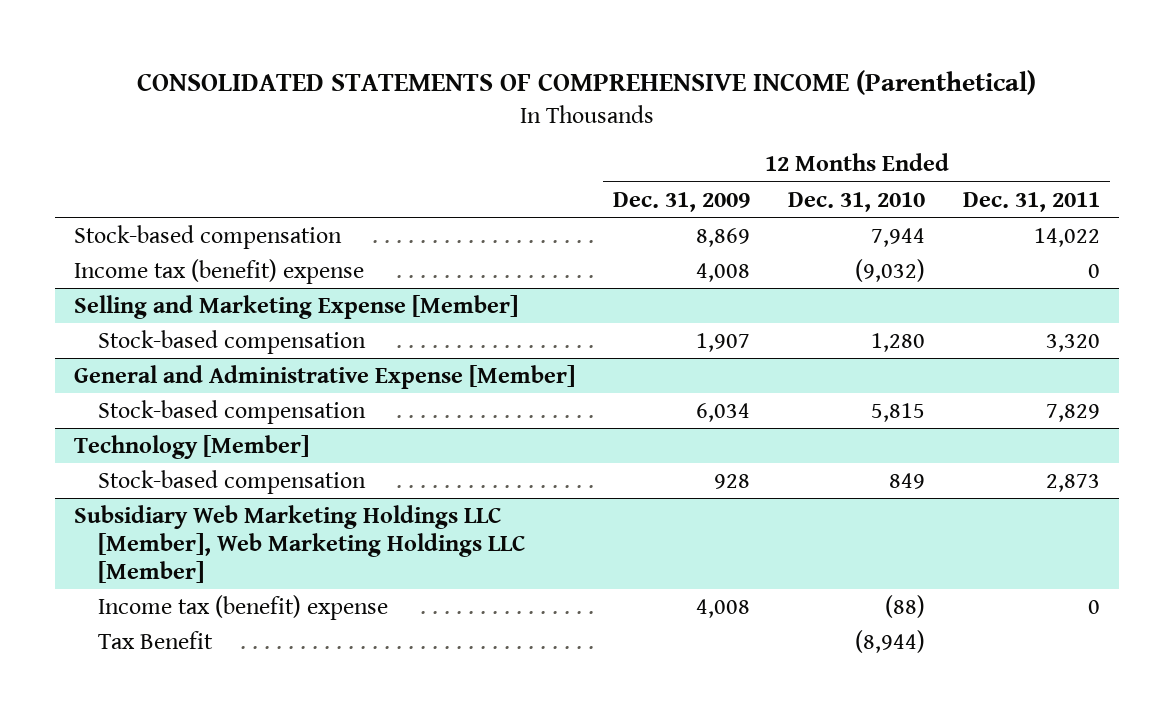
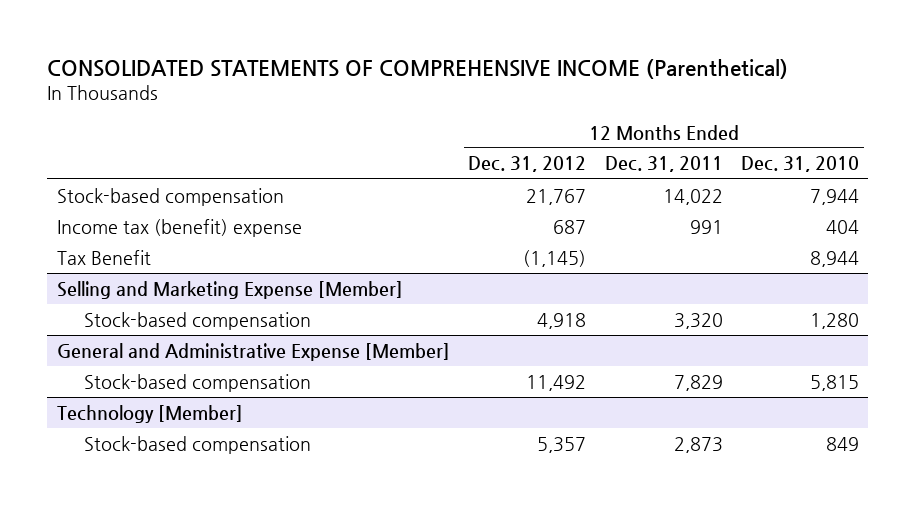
- | 12 Months Ended Dec. 31, 2009 | 12 Months Ended Dec. 31, 2010 | 12 Months Ended Dec. 31, 2011
+ | 12 Months Ended Dec. 31, 2012 | 12 Months Ended Dec. 31, 2011 | 12 Months Ended Dec. 31, 2010
- Income tax (benefit) expense | 4,008 | (9,032) | 0
+ Income tax (benefit) expense | 687 | 991 | 404
+ Tax Benefit | (1,145) | | 8,944
- Subsidiary Web Marketing Holdings LLC [Member], Web Marketing Holdings LLC [Member]
- Income tax (benefit) expense | 4,008 | (88) | 0
- Tax Benefit | | (8,944) |

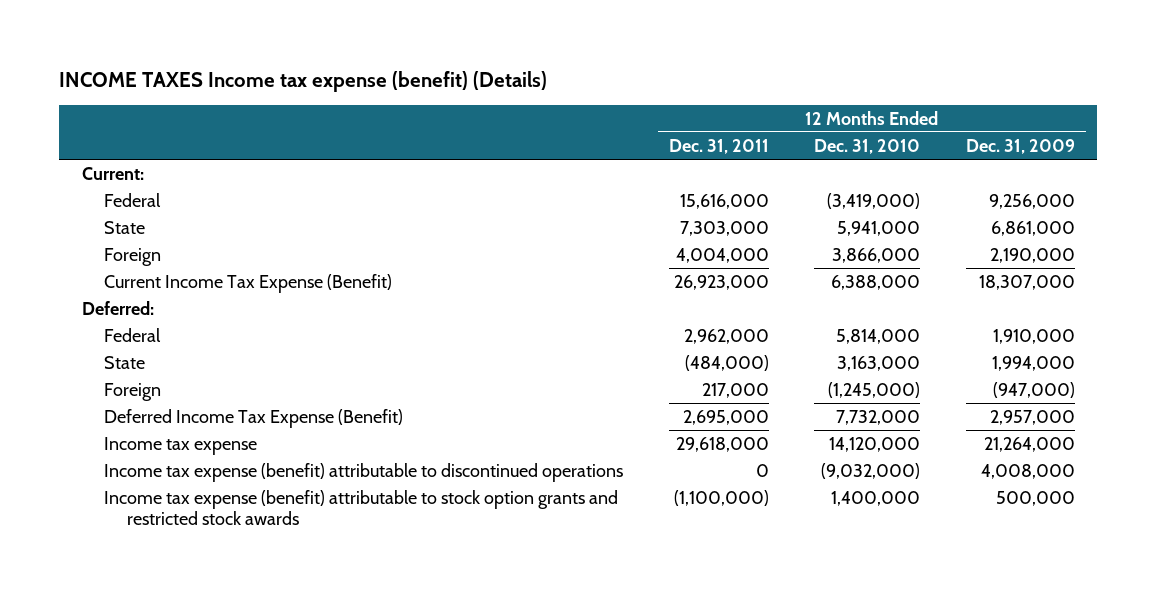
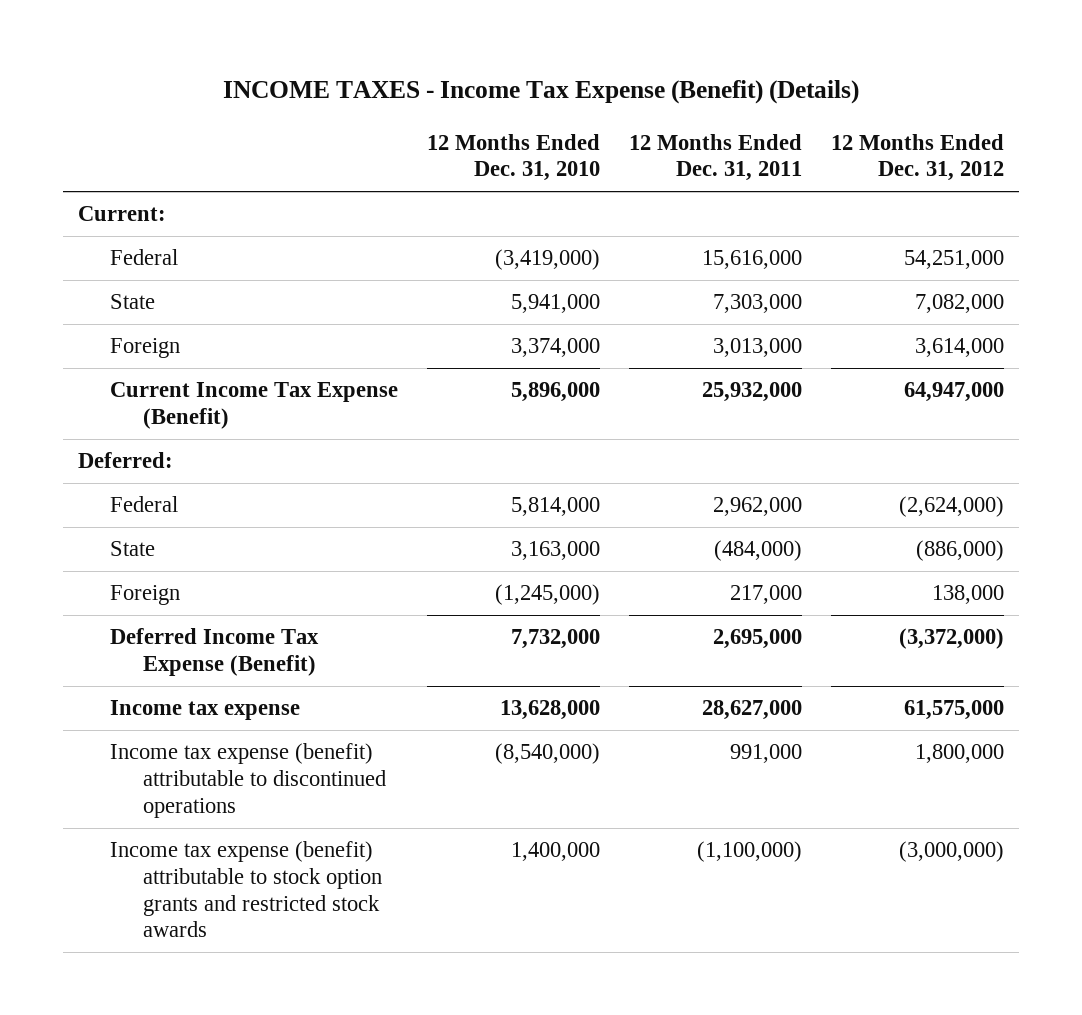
- INCOME TAXES Income tax expense (benefit) (Details)
+ INCOME TAXES - Income Tax Expense (Benefit) (Details)
- | 12 Months Ended Dec. 31, 2011 | 12 Months Ended Dec. 31, 2010 | 12 Months Ended Dec. 31, 2009
+ | 12 Months Ended Dec. 31, 2010 | 12 Months Ended Dec. 31, 2011 | 12 Months Ended Dec. 31, 2012
- Foreign | 4,004,000 | 3,866,000 | 2,190,000
- Current Income Tax Expense (Benefit) | 26,923,000 | 6,388,000 | 18,307,000
+ Foreign | 3,374,000 | 3,013,000 | 3,614,000
+ Current Income Tax Expense (Benefit) | 5,896,000 | 25,932,000 | 64,947,000
- Income tax expense | 29,618,000 | 14,120,000 | 21,264,000
- Income tax expense (benefit) attributable to discontinued operations | 0 | (9,032,000) | 4,008,000
+ Income tax expense | 13,628,000 | 28,627,000 | 61,575,000
+ Income tax expense (benefit) attributable to discontinued operations | (8,540,000) | 991,000 | 1,800,000

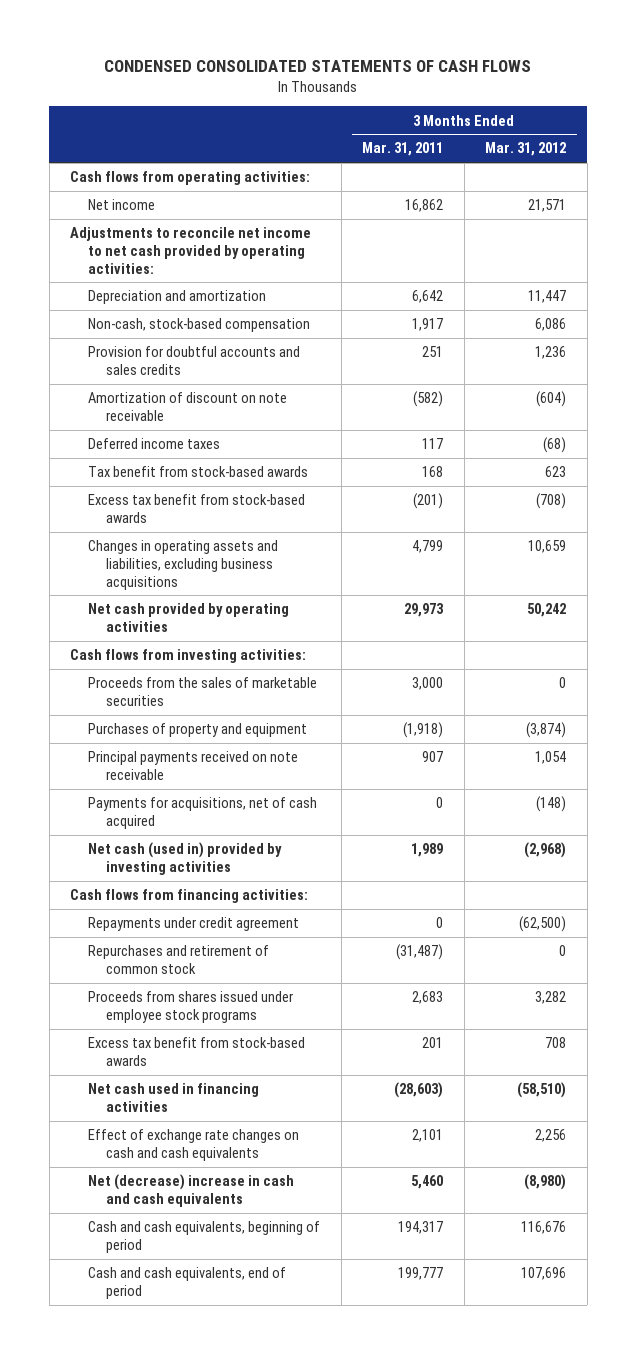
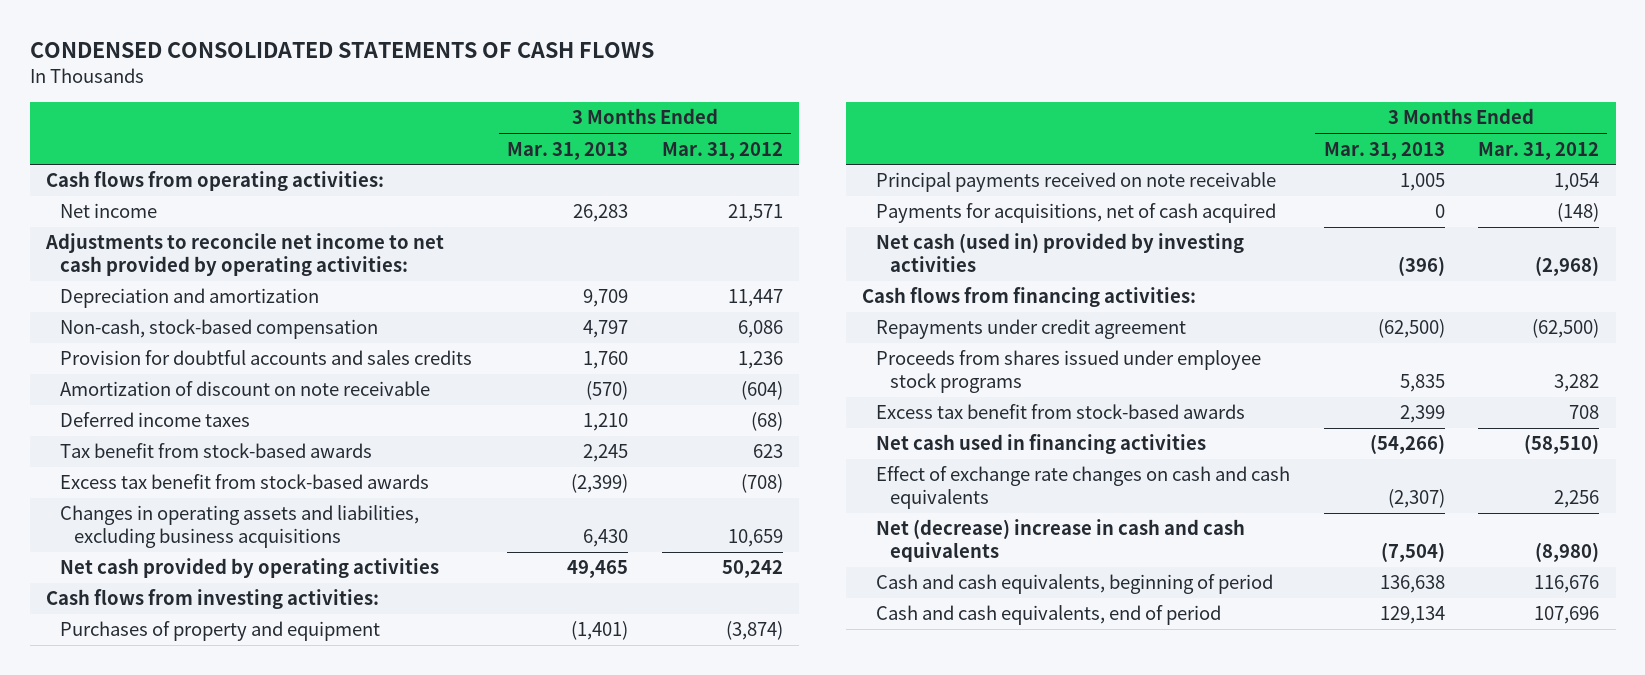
- | 3 Months Ended Mar. 31, 2011 | 3 Months Ended Mar. 31, 2012
+ | 3 Months Ended Mar. 31, 2013 | 3 Months Ended Mar. 31, 2012
- Proceeds from the sales of marketable securities | 3,000 | 0
- Repurchases and retirement of common stock | (31,487) | 0

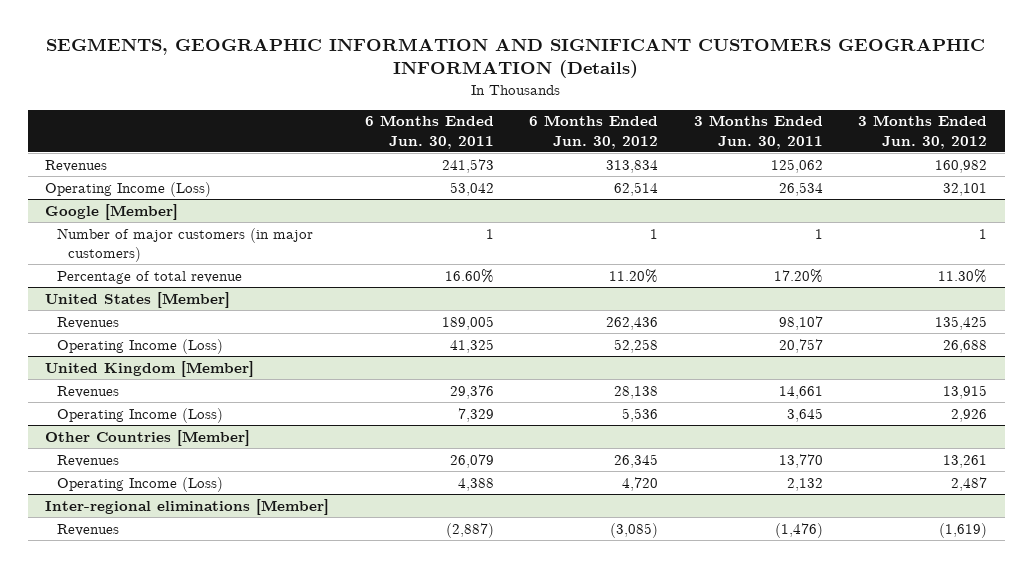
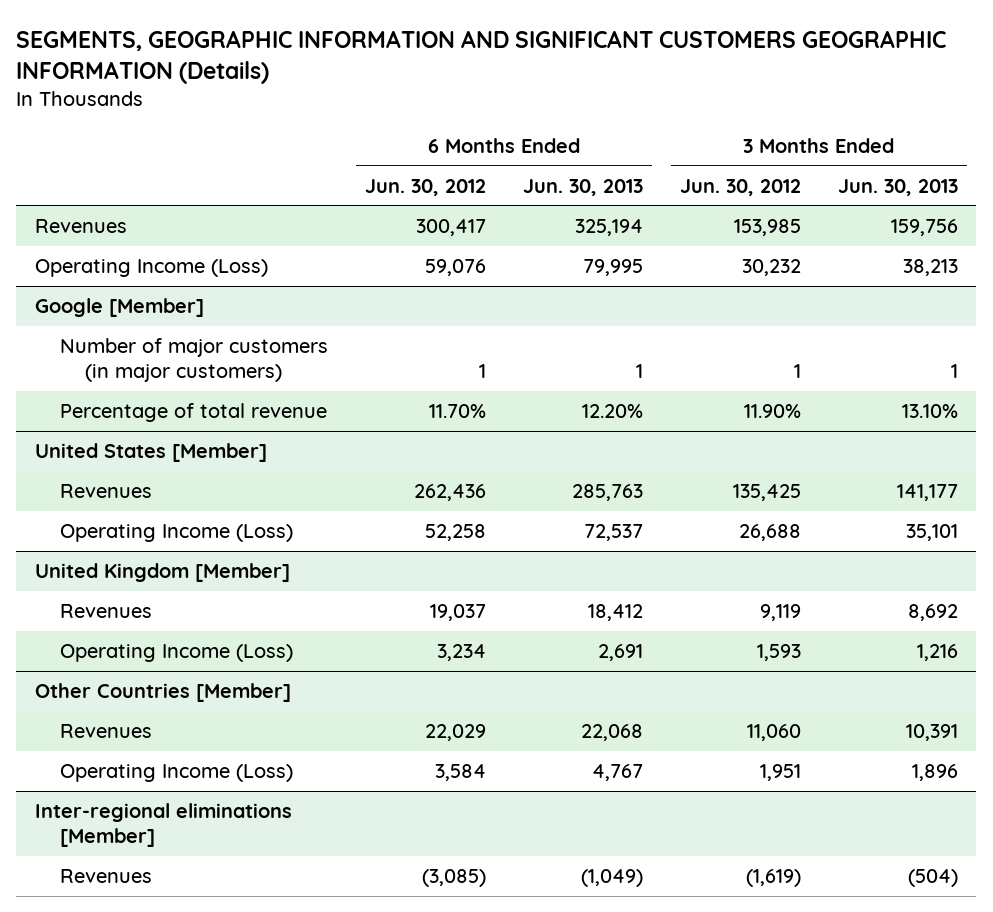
- | 6 Months Ended Jun. 30, 2011 | 6 Months Ended Jun. 30, 2012 | 3 Months Ended Jun. 30, 2011 | 3 Months Ended Jun. 30, 2012
+ | 6 Months Ended Jun. 30, 2012 | 6 Months Ended Jun. 30, 2013 | 3 Months Ended Jun. 30, 2012 | 3 Months Ended Jun. 30, 2013
- Revenues | 241,573 | 313,834 | 125,062 | 160,982
- Operating Income (Loss) | 53,042 | 62,514 | 26,534 | 32,101
+ Revenues | 300,417 | 325,194 | 153,985 | 159,756
+ Operating Income (Loss) | 59,076 | 79,995 | 30,232 | 38,213
@ Google [Member]
- Percentage of total revenue | 16.60% | 11.20% | 17.20% | 11.30%
+ Percentage of total revenue | 11.70% | 12.20% | 11.90% | 13.10%
@ United Kingdom [Member]
- Revenues | 29,376 | 28,138 | 14,661 | 13,915
- Operating Income (Loss) | 7,329 | 5,536 | 3,645 | 2,926
+ Revenues | 19,037 | 18,412 | 9,119 | 8,692
+ Operating Income (Loss) | 3,234 | 2,691 | 1,593 | 1,216
@ Other Countries [Member]
- Revenues | 26,079 | 26,345 | 13,770 | 13,261
- Operating Income (Loss) | 4,388 | 4,720 | 2,132 | 2,487
+ Revenues | 22,029 | 22,068 | 11,060 | 10,391
+ Operating Income (Loss) | 3,584 | 4,767 | 1,951 | 1,896

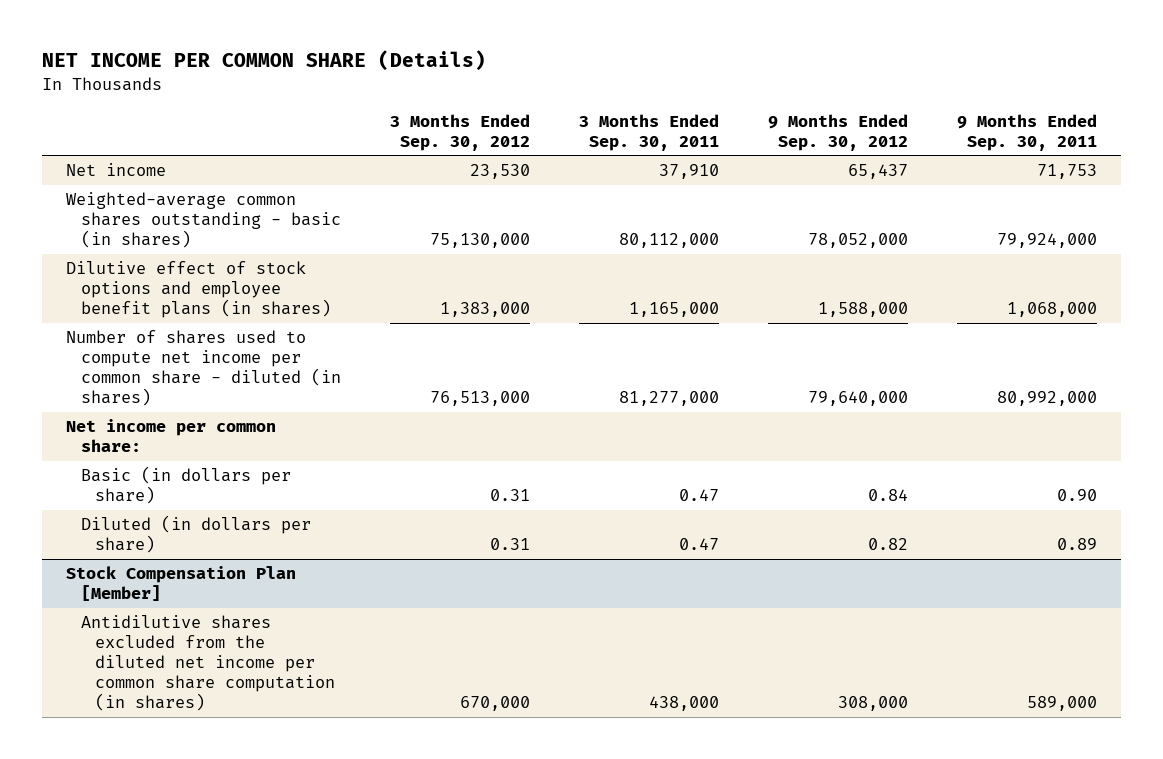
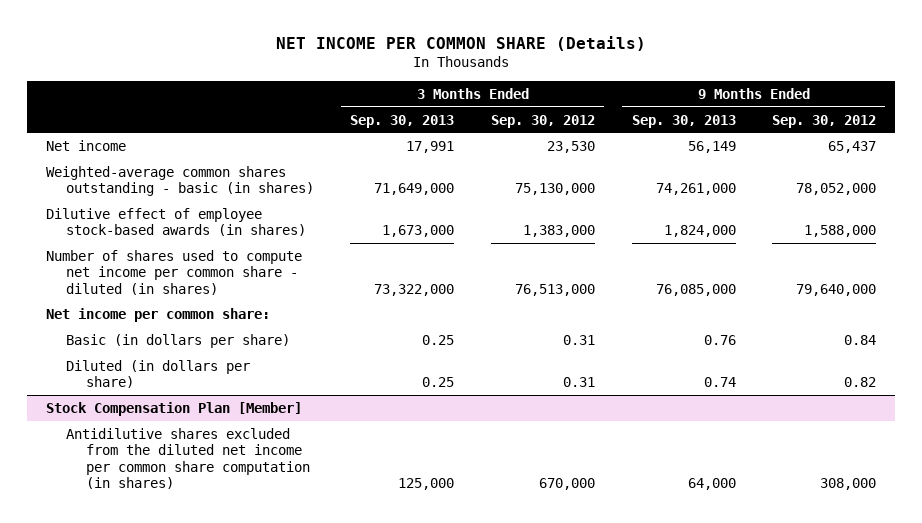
- | 3 Months Ended Sep. 30, 2012 | 3 Months Ended Sep. 30, 2011 | 9 Months Ended Sep. 30, 2012 | 9 Months Ended Sep. 30, 2011
+ | 3 Months Ended Sep. 30, 2013 | 3 Months Ended Sep. 30, 2012 | 9 Months Ended Sep. 30, 2013 | 9 Months Ended Sep. 30, 2012
- Dilutive effect of stock options and employee benefit plans (in shares) | 1,383,000 | 1,165,000 | 1,588,000 | 1,068,000
+ Dilutive effect of employee stock-based awards (in shares) | 1,673,000 | 1,383,000 | 1,824,000 | 1,588,000

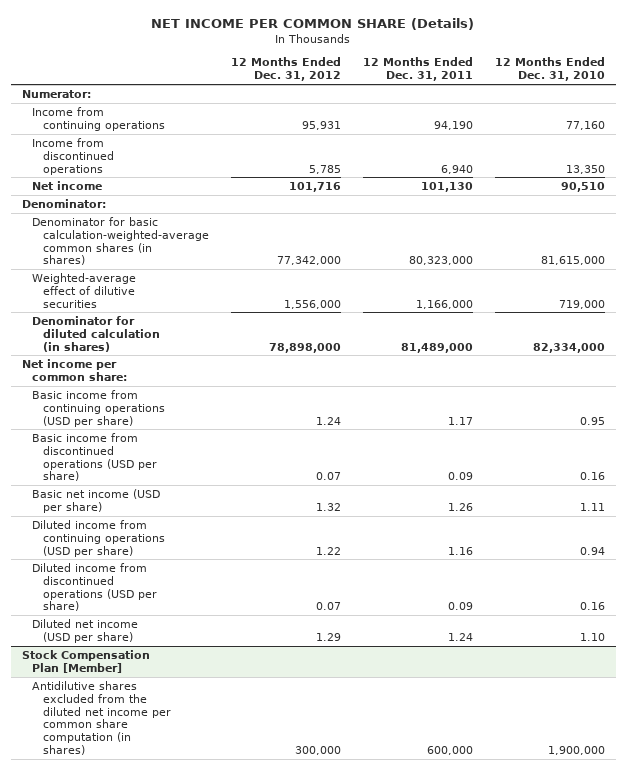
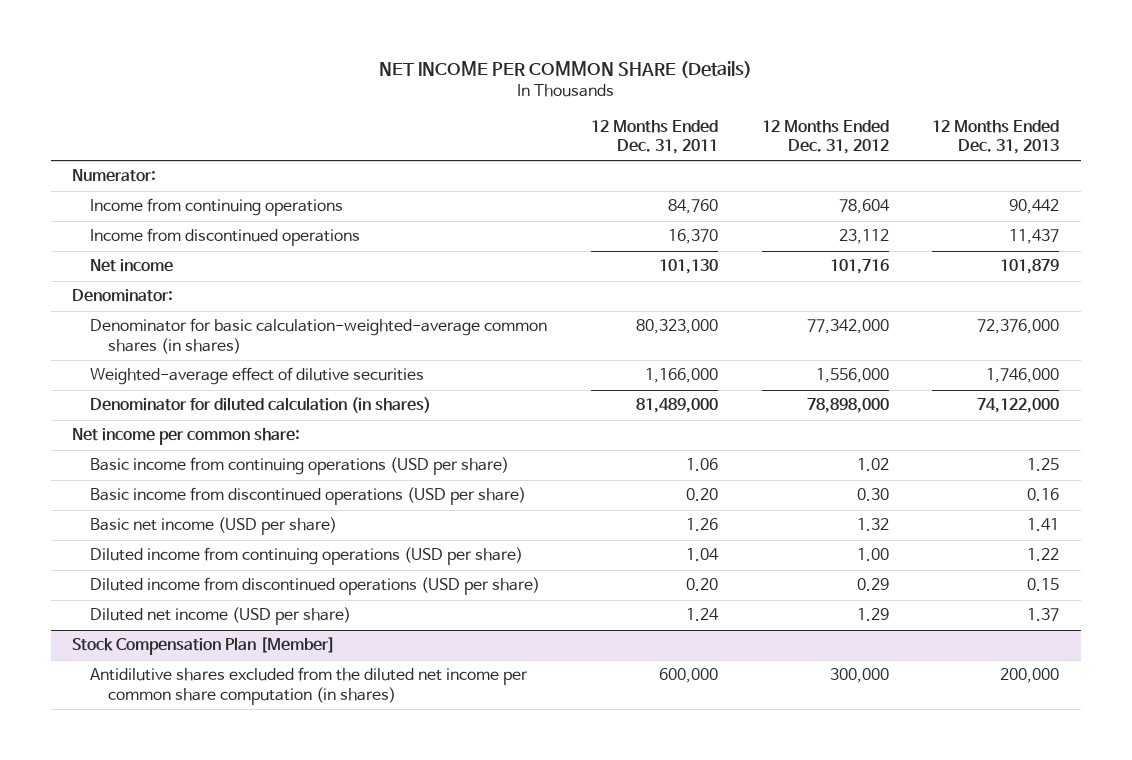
- | 12 Months Ended Dec. 31, 2012 | 12 Months Ended Dec. 31, 2011 | 12 Months Ended Dec. 31, 2010
+ | 12 Months Ended Dec. 31, 2011 | 12 Months Ended Dec. 31, 2012 | 12 Months Ended Dec. 31, 2013
- Income from continuing operations | 95,931 | 94,190 | 77,160
- Income from discontinued operations | 5,785 | 6,940 | 13,350
+ Income from continuing operations | 84,760 | 78,604 | 90,442
+ Income from discontinued operations | 16,370 | 23,112 | 11,437
- Basic income from continuing operations (USD per share) | 1.24 | 1.17 | 0.95
- Basic income from discontinued operations (USD per share) | 0.07 | 0.09 | 0.16
+ Basic income from continuing operations (USD per share) | 1.06 | 1.02 | 1.25
+ Basic income from discontinued operations (USD per share) | 0.20 | 0.30 | 0.16
- Diluted income from continuing operations (USD per share) | 1.22 | 1.16 | 0.94
- Diluted income from discontinued operations (USD per share) | 0.07 | 0.09 | 0.16
+ Diluted income from continuing operations (USD per share) | 1.04 | 1.00 | 1.22
+ Diluted income from discontinued operations (USD per share) | 0.20 | 0.29 | 0.15

